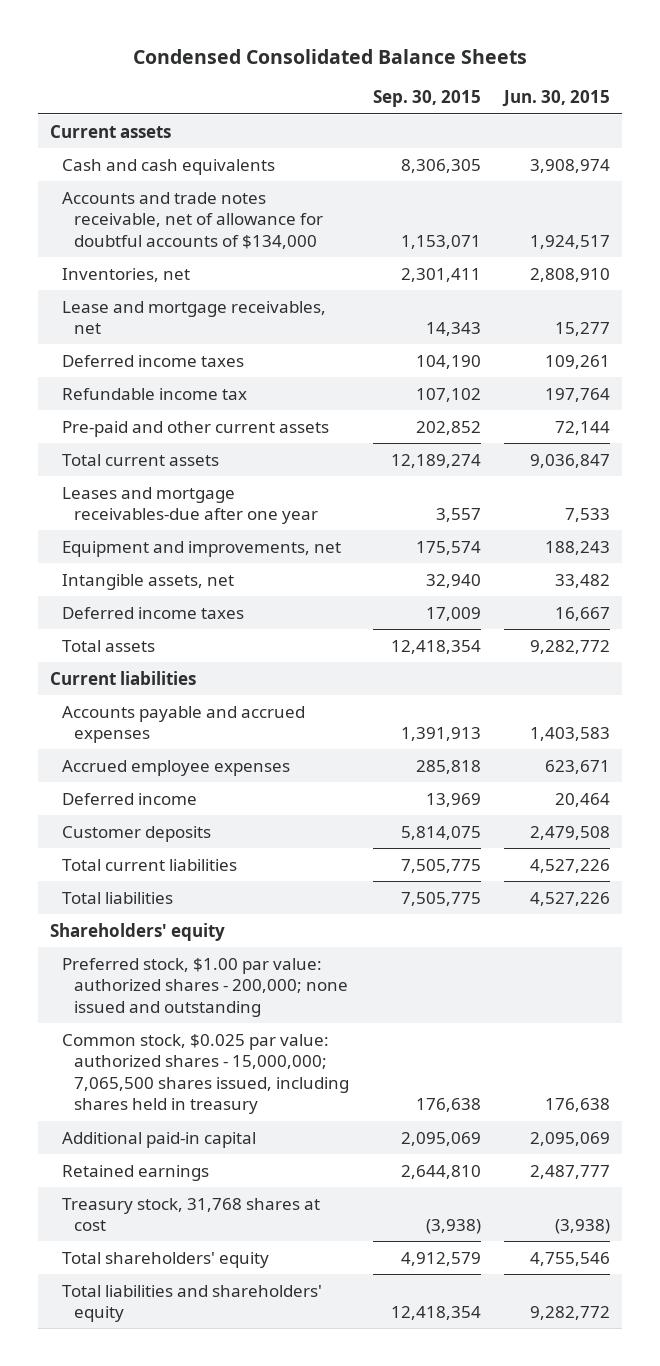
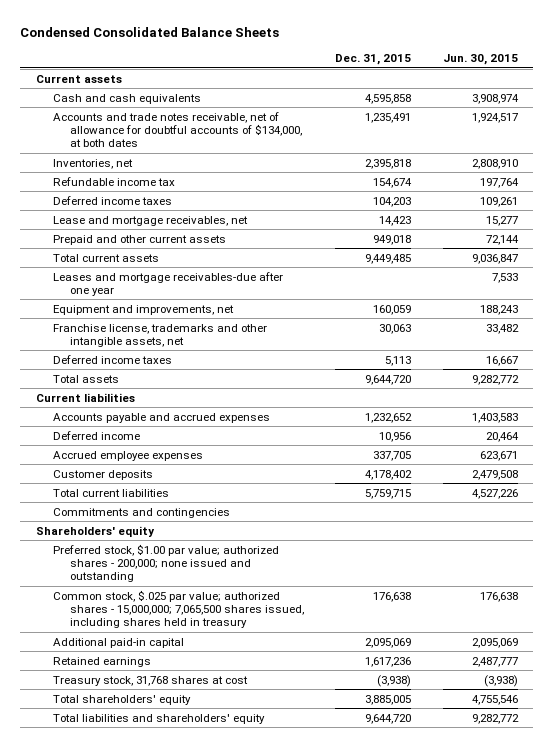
- | Sep. 30, 2015 | Jun. 30, 2015
+ | Dec. 31, 2015 | Jun. 30, 2015
- Accounts and trade notes receivable, net of allowance for doubtful accounts of $134,000 | 1,153,071 | 1,924,517
+ Accounts and trade notes receivable, net of allowance for doubtful accounts of $134,000, at both dates | 1,235,491 | 1,924,517
- Pre-paid and other current assets | 202,852 | 72,144
moved down: Deferred income taxes | 104,203 | 109,261
moved down: Lease and mortgage receivables, net | 14,423 | 15,277
+ Prepaid and other current assets | 949,018 | 72,144
- Intangible assets, net | 32,940 | 33,482
+ Franchise license, trademarks and other intangible assets, net | 30,063 | 33,482
moved down: Accrued employee expenses | 337,705 | 623,671
- Total liabilities | 7,505,775 | 4,527,226
+ Commitments and contingencies
- Preferred stock, $1.00 par value: authorized shares - 200,000; none issued and outstanding
- Common stock, $0.025 par value: authorized shares - 15,000,000; 7,065,500 shares issued, including shares held in treasury | 176,638 | 176,638
+ Preferred stock, $1.00 par value; authorized shares - 200,000; none issued and outstanding
+ Common stock, $.025 par value; authorized shares - 15,000,000; 7,065,500 shares issued, including shares held in treasury | 176,638 | 176,638

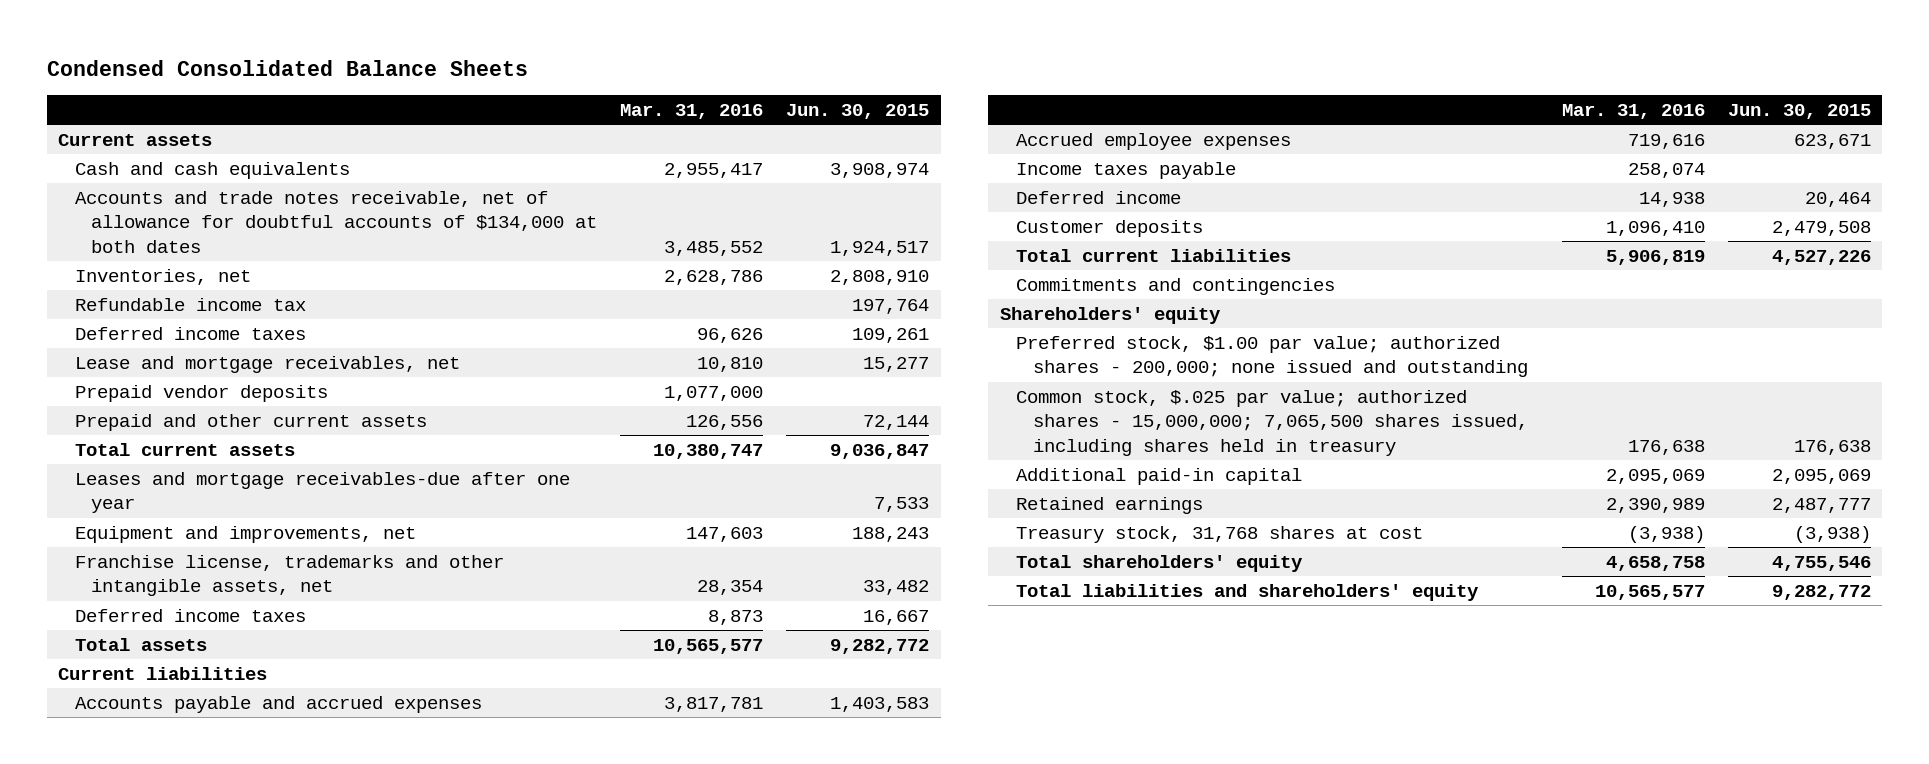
- | Dec. 31, 2015 | Jun. 30, 2015
+ | Mar. 31, 2016 | Jun. 30, 2015
- Accounts and trade notes receivable, net of allowance for doubtful accounts of $134,000, at both dates | 1,235,491 | 1,924,517
+ Accounts and trade notes receivable, net of allowance for doubtful accounts of $134,000 at both dates | 3,485,552 | 1,924,517
+ Prepaid vendor deposits | 1,077,000 |
+ Income taxes payable | 258,074 |
moved down: Deferred income | 14,938 | 20,464

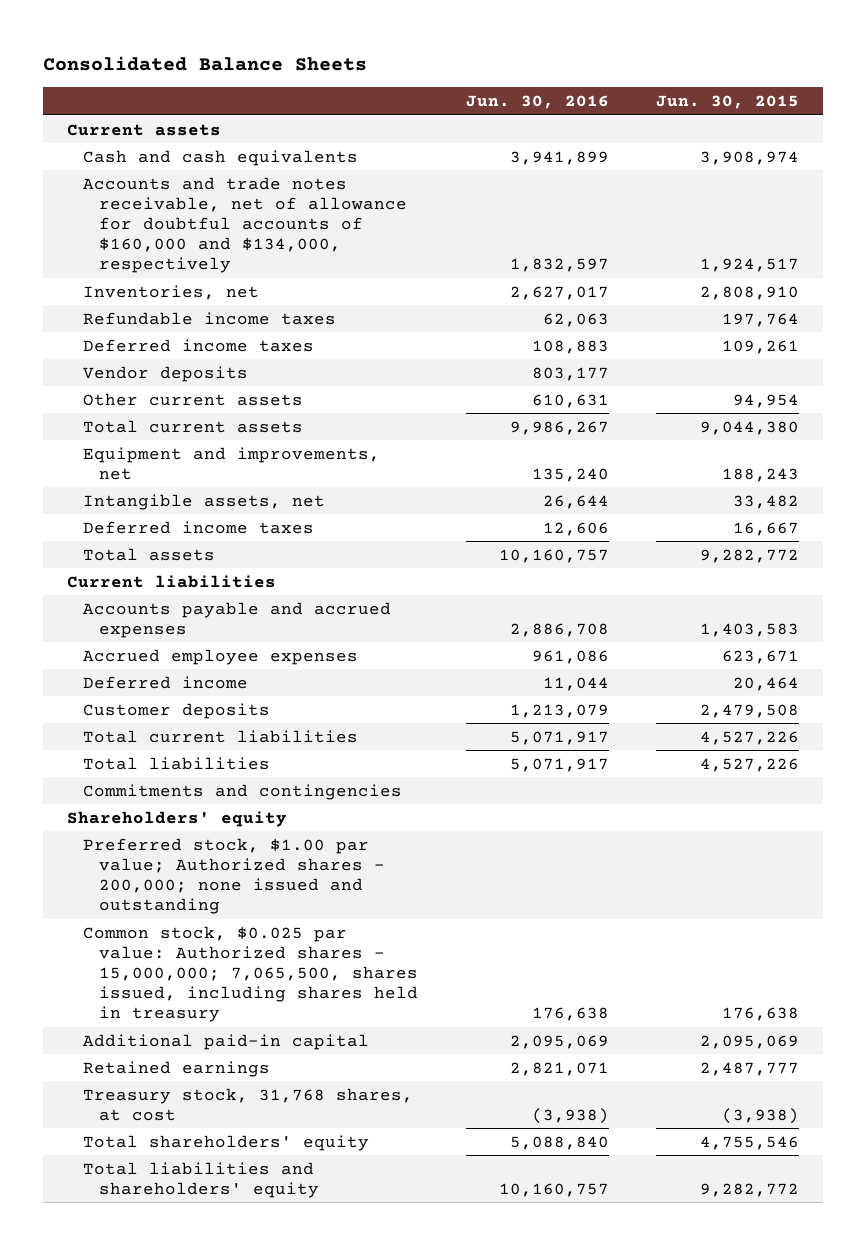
- Condensed Consolidated Balance Sheets
+ Consolidated Balance Sheets
- | Mar. 31, 2016 | Jun. 30, 2015
+ | Jun. 30, 2016 | Jun. 30, 2015
- Accounts and trade notes receivable, net of allowance for doubtful accounts of $134,000 at both dates | 3,485,552 | 1,924,517
+ Accounts and trade notes receivable, net of allowance for doubtful accounts of $160,000 and $134,000, respectively | 1,832,597 | 1,924,517
- Refundable income tax | | 197,764
+ Refundable income taxes | 62,063 | 197,764
- Lease and mortgage receivables, net | 10,810 | 15,277
- Prepaid vendor deposits | 1,077,000 |
- Prepaid and other current assets | 126,556 | 72,144
- Total current assets | 10,380,747 | 9,036,847
- Leases and mortgage receivables-due after one year | | 7,533
+ Vendor deposits | 803,177 |
+ Other current assets | 610,631 | 94,954
+ Total current assets | 9,986,267 | 9,044,380
- Franchise license, trademarks and other intangible assets, net | 28,354 | 33,482
+ Intangible assets, net | 26,644 | 33,482
- Income taxes payable | 258,074 |
+ Total liabilities | 5,071,917 | 4,527,226
- Preferred stock, $1.00 par value; authorized shares - 200,000; none issued and outstanding
- Common stock, $.025 par value; authorized shares - 15,000,000; 7,065,500 shares issued, including shares held in treasury | 176,638 | 176,638
+ Preferred stock, $1.00 par value; Authorized shares - 200,000; none issued and outstanding
+ Common stock, $0.025 par value: Authorized shares - 15,000,000; 7,065,500, shares issued, including shares held in treasury | 176,638 | 176,638
- Treasury stock, 31,768 shares at cost | (3,938) | (3,938)
+ Treasury stock, 31,768 shares, at cost | (3,938) | (3,938)

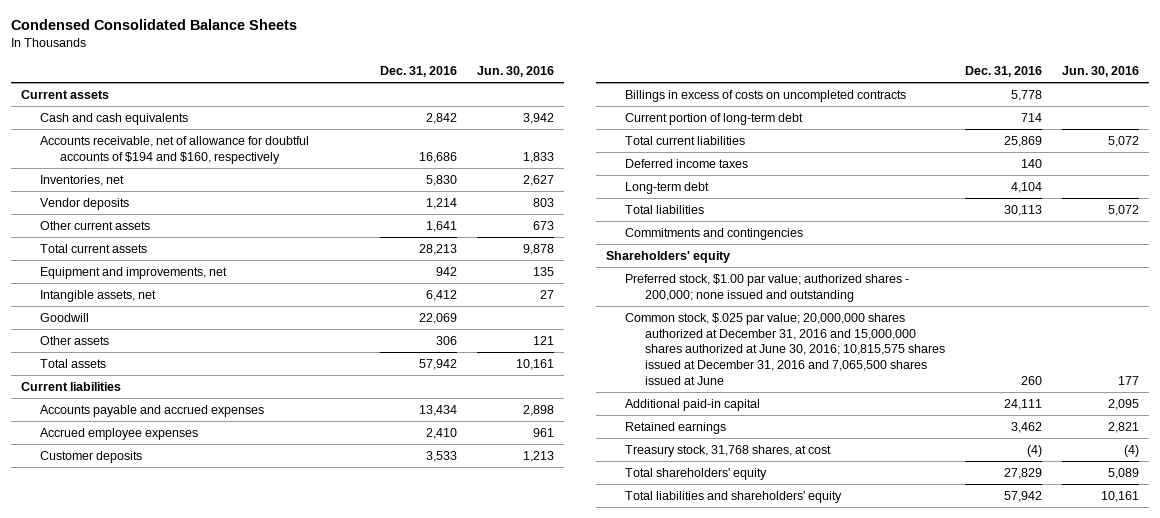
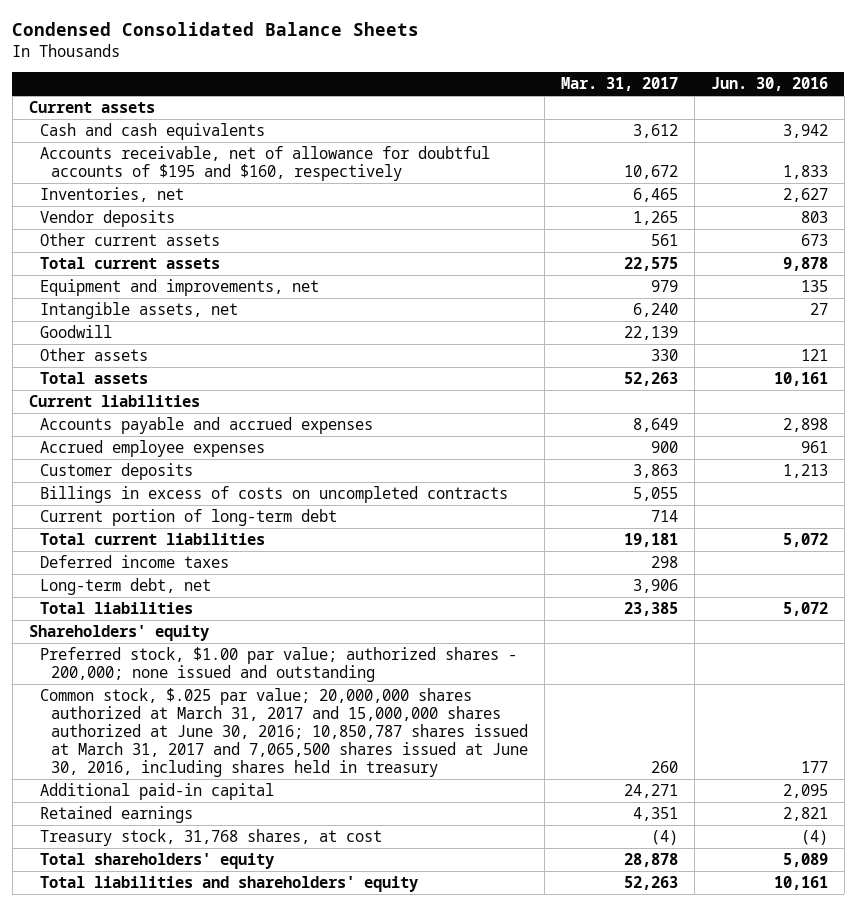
- | Dec. 31, 2016 | Jun. 30, 2016
+ | Mar. 31, 2017 | Jun. 30, 2016
- Accounts receivable, net of allowance for doubtful accounts of $194 and $160, respectively | 16,686 | 1,833
+ Accounts receivable, net of allowance for doubtful accounts of $195 and $160, respectively | 10,672 | 1,833
- Long-term debt | 4,104 |
+ Long-term debt, net | 3,906 |
- Commitments and contingencies
- Common stock, $.025 par value; 20,000,000 shares authorized at December 31, 2016 and 15,000,000 shares authorized at June 30, 2016; 10,815,575 shares issued at December 31, 2016 and 7,065,500 shares issued at June | 260 | 177
+ Common stock, $.025 par value; 20,000,000 shares authorized at March 31, 2017 and 15,000,000 shares authorized at June 30, 2016; 10,850,787 shares issued at March 31, 2017 and 7,065,500 shares issued at June 30, 2016, including shares held in treasury | 260 | 177

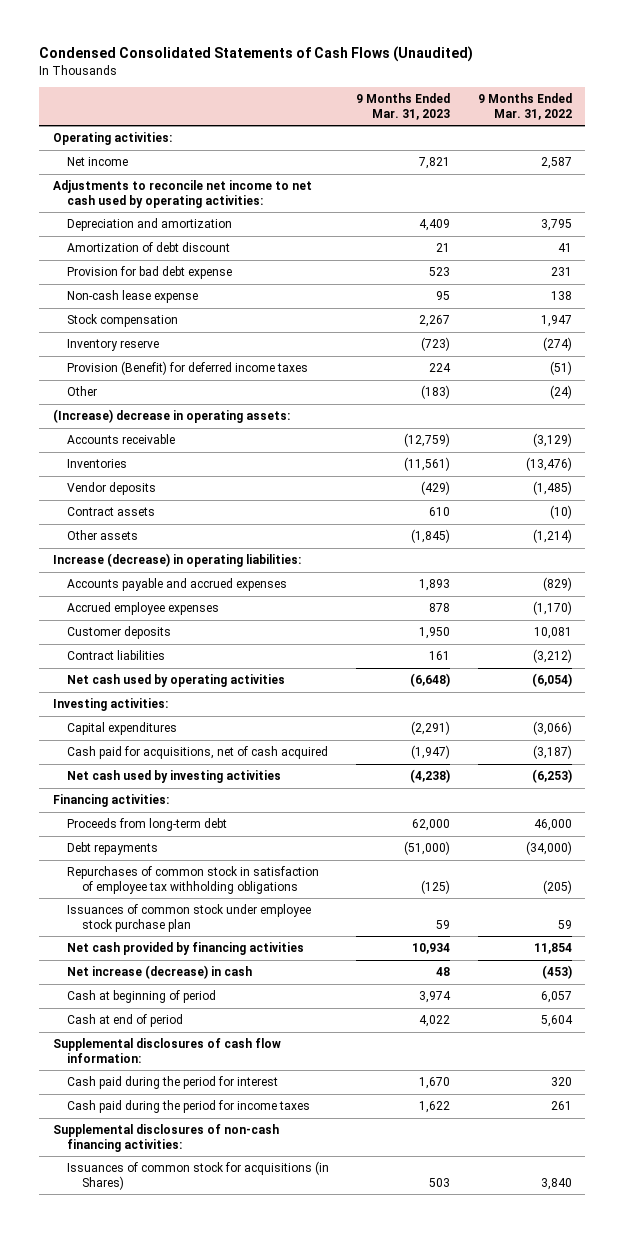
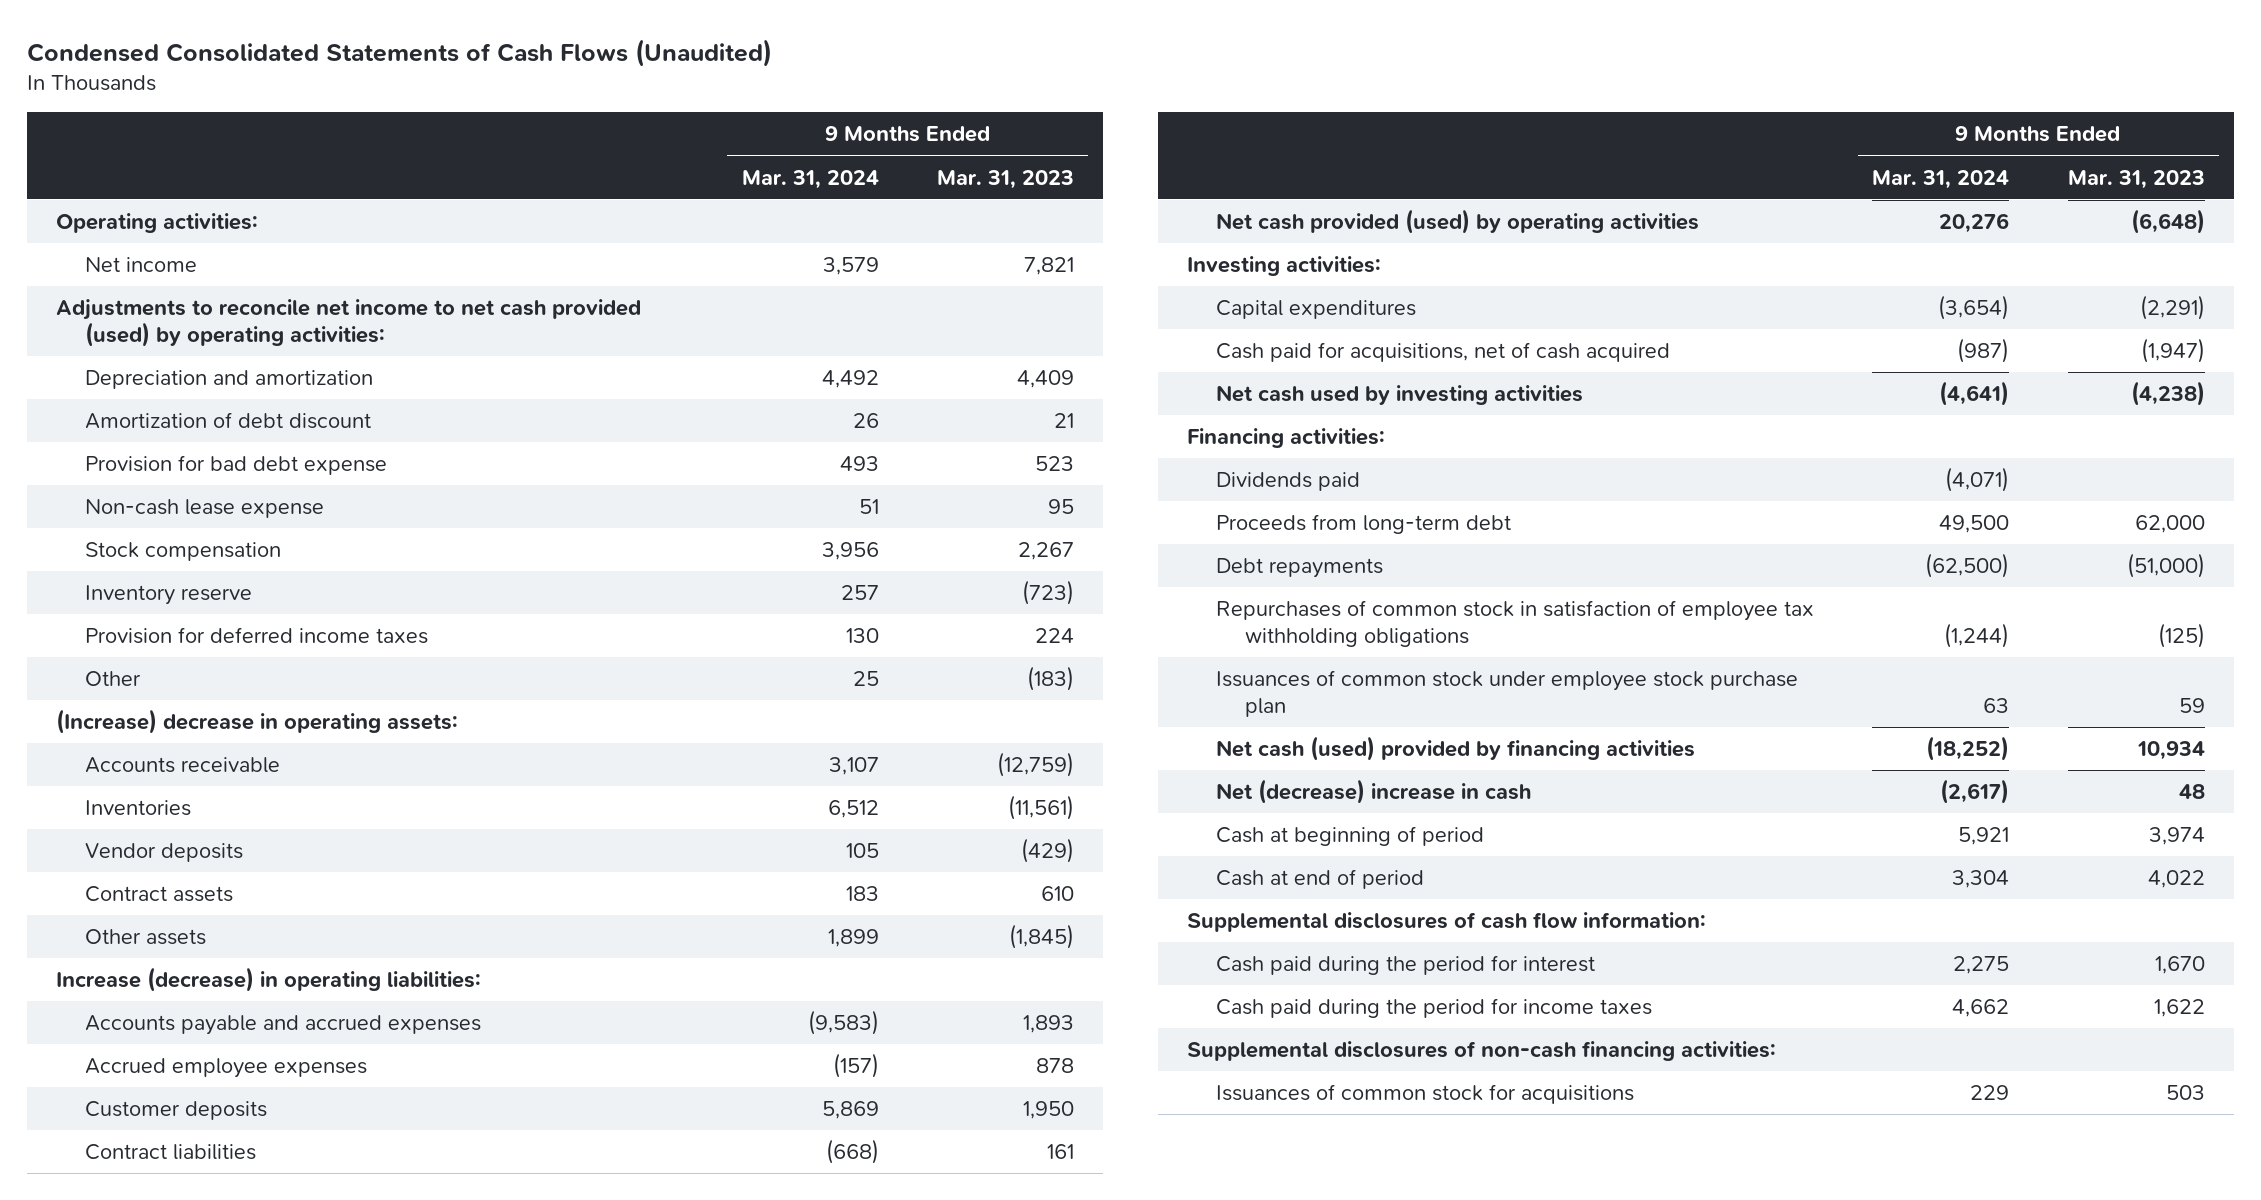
- | 9 Months Ended Mar. 31, 2023 | 9 Months Ended Mar. 31, 2022
+ | 9 Months Ended Mar. 31, 2024 | 9 Months Ended Mar. 31, 2023
- Adjustments to reconcile net income to net cash used by operating activities:
+ Adjustments to reconcile net income to net cash provided (used) by operating activities:
- Provision (Benefit) for deferred income taxes | 224 | (51)
+ Provision for deferred income taxes | 130 | 224
- Net cash used by operating activities | (6,648) | (6,054)
+ Net cash provided (used) by operating activities | 20,276 | (6,648)
+ Dividends paid | (4,071) |
- Net cash provided by financing activities | 10,934 | 11,854
- Net increase (decrease) in cash | 48 | (453)
+ Net cash (used) provided by financing activities | (18,252) | 10,934
+ Net (decrease) increase in cash | (2,617) | 48
- Issuances of common stock for acquisitions (in Shares) | 503 | 3,840
+ Issuances of common stock for acquisitions | 229 | 503

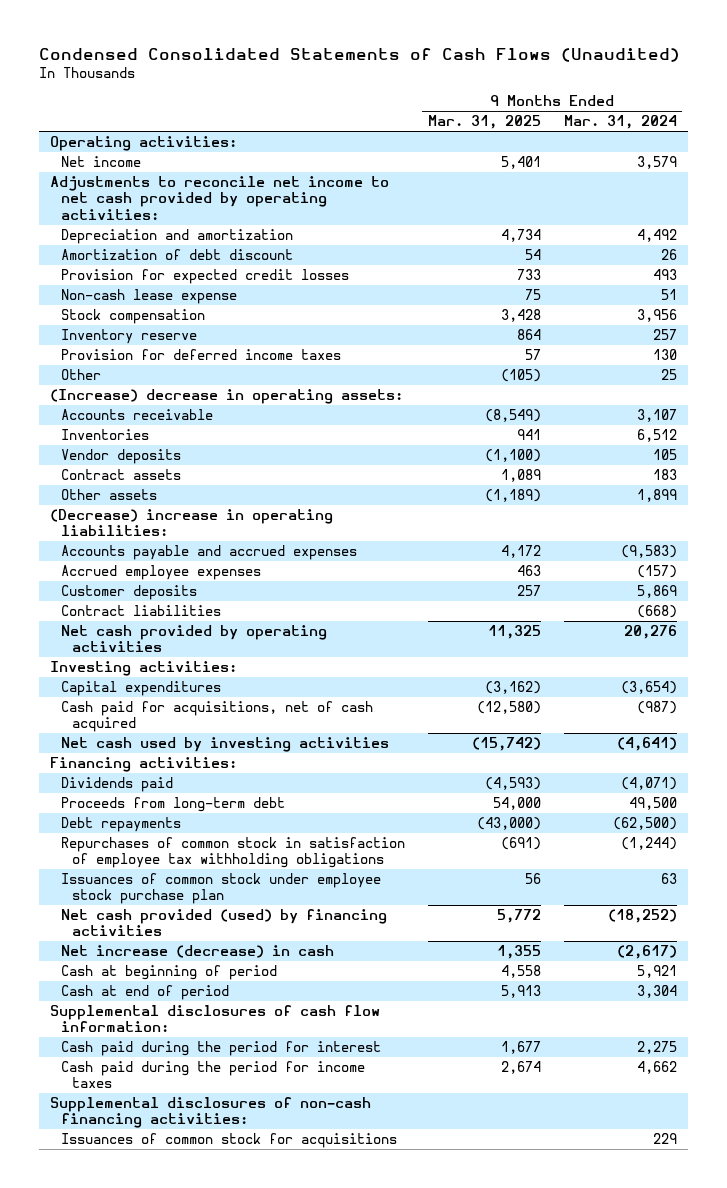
- | 9 Months Ended Mar. 31, 2024 | 9 Months Ended Mar. 31, 2023
+ | 9 Months Ended Mar. 31, 2025 | 9 Months Ended Mar. 31, 2024
- Adjustments to reconcile net income to net cash provided (used) by operating activities:
+ Adjustments to reconcile net income to net cash provided by operating activities:
- Provision for bad debt expense | 493 | 523
+ Provision for expected credit losses | 733 | 493
- Increase (decrease) in operating liabilities:
+ (Decrease) increase in operating liabilities:
- Net cash provided (used) by operating activities | 20,276 | (6,648)
+ Net cash provided by operating activities | 11,325 | 20,276
- Net cash (used) provided by financing activities | (18,252) | 10,934
- Net (decrease) increase in cash | (2,617) | 48
+ Net cash provided (used) by financing activities | 5,772 | (18,252)
+ Net increase (decrease) in cash | 1,355 | (2,617)

